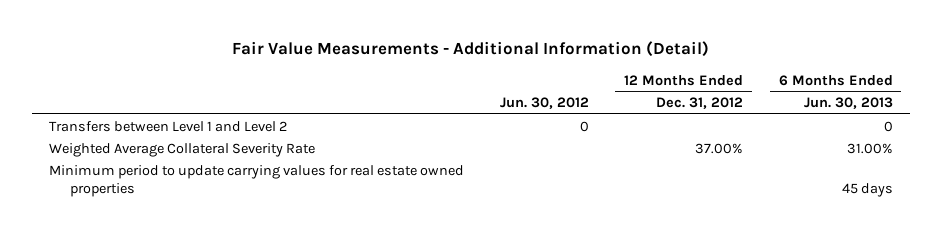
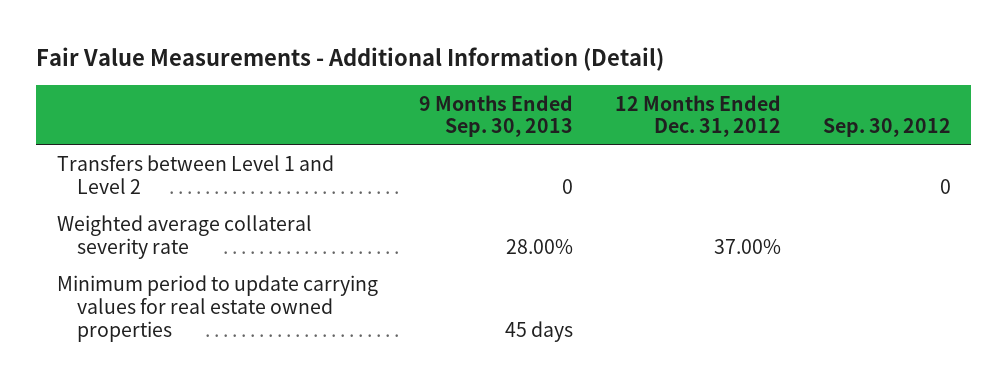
- | Jun. 30, 2012 | 12 Months Ended Dec. 31, 2012 | 6 Months Ended Jun. 30, 2013
+ | 9 Months Ended Sep. 30, 2013 | 12 Months Ended Dec. 31, 2012 | Sep. 30, 2012
- Weighted Average Collateral Severity Rate | | 37.00% | 31.00%
+ Weighted average collateral severity rate | 28.00% | 37.00% |

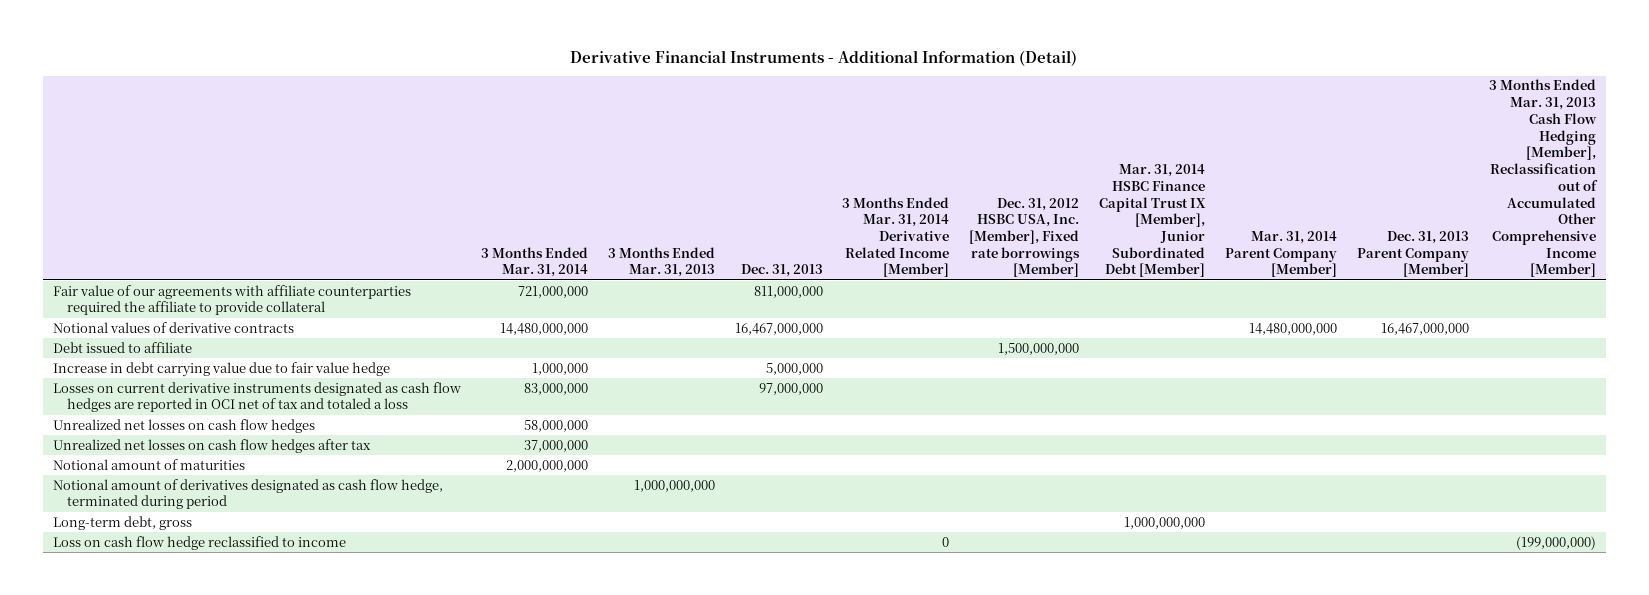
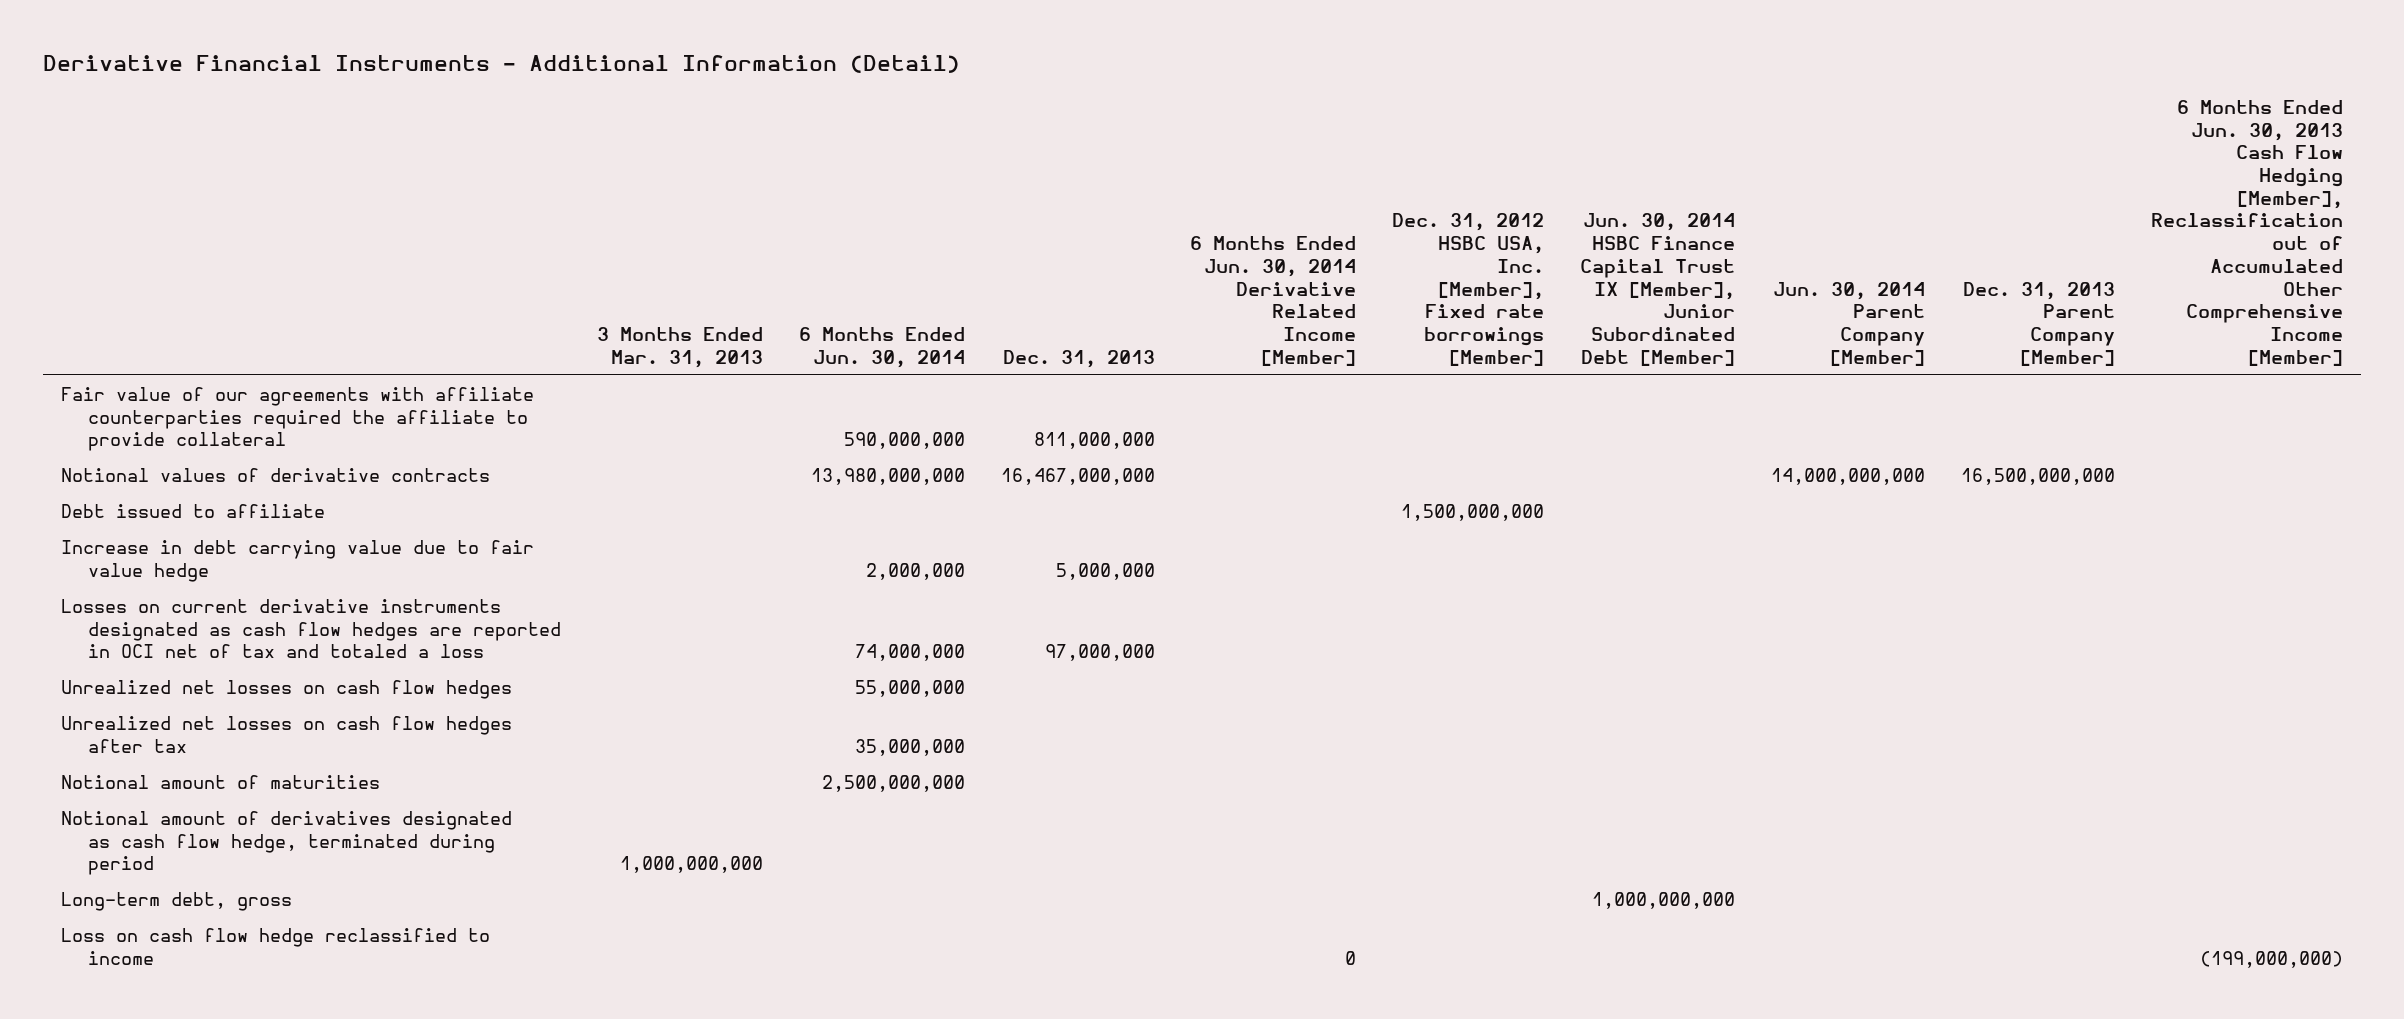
- | 3 Months Ended Mar. 31, 2014 | 3 Months Ended Mar. 31, 2013 | Dec. 31, 2013 | 3 Months Ended Mar. 31, 2014 Derivative Related Income [Member] | Dec. 31, 2012 HSBC USA, Inc. [Member], Fixed rate borrowings [Member] | Mar. 31, 2014 HSBC Finance Capital Trust IX [Member], Junior Subordinated Debt [Member] | Mar. 31, 2014 Parent Company [Member] | Dec. 31, 2013 Parent Company [Member] | 3 Months Ended Mar. 31, 2013 Cash Flow Hedging [Member], Reclassification out of Accumulated Other Comprehensive Income [Member]
+ | 3 Months Ended Mar. 31, 2013 | 6 Months Ended Jun. 30, 2014 | Dec. 31, 2013 | 6 Months Ended Jun. 30, 2014 Derivative Related Income [Member] | Dec. 31, 2012 HSBC USA, Inc. [Member], Fixed rate borrowings [Member] | Jun. 30, 2014 HSBC Finance Capital Trust IX [Member], Junior Subordinated Debt [Member] | Jun. 30, 2014 Parent Company [Member] | Dec. 31, 2013 Parent Company [Member] | 6 Months Ended Jun. 30, 2013 Cash Flow Hedging [Member], Reclassification out of Accumulated Other Comprehensive Income [Member]
- Notional values of derivative contracts | 14,480,000,000 | | 16,467,000,000 | | | | 14,480,000,000 | 16,467,000,000 |
+ Notional values of derivative contracts | | 13,980,000,000 | 16,467,000,000 | | | | 14,000,000,000 | 16,500,000,000 |

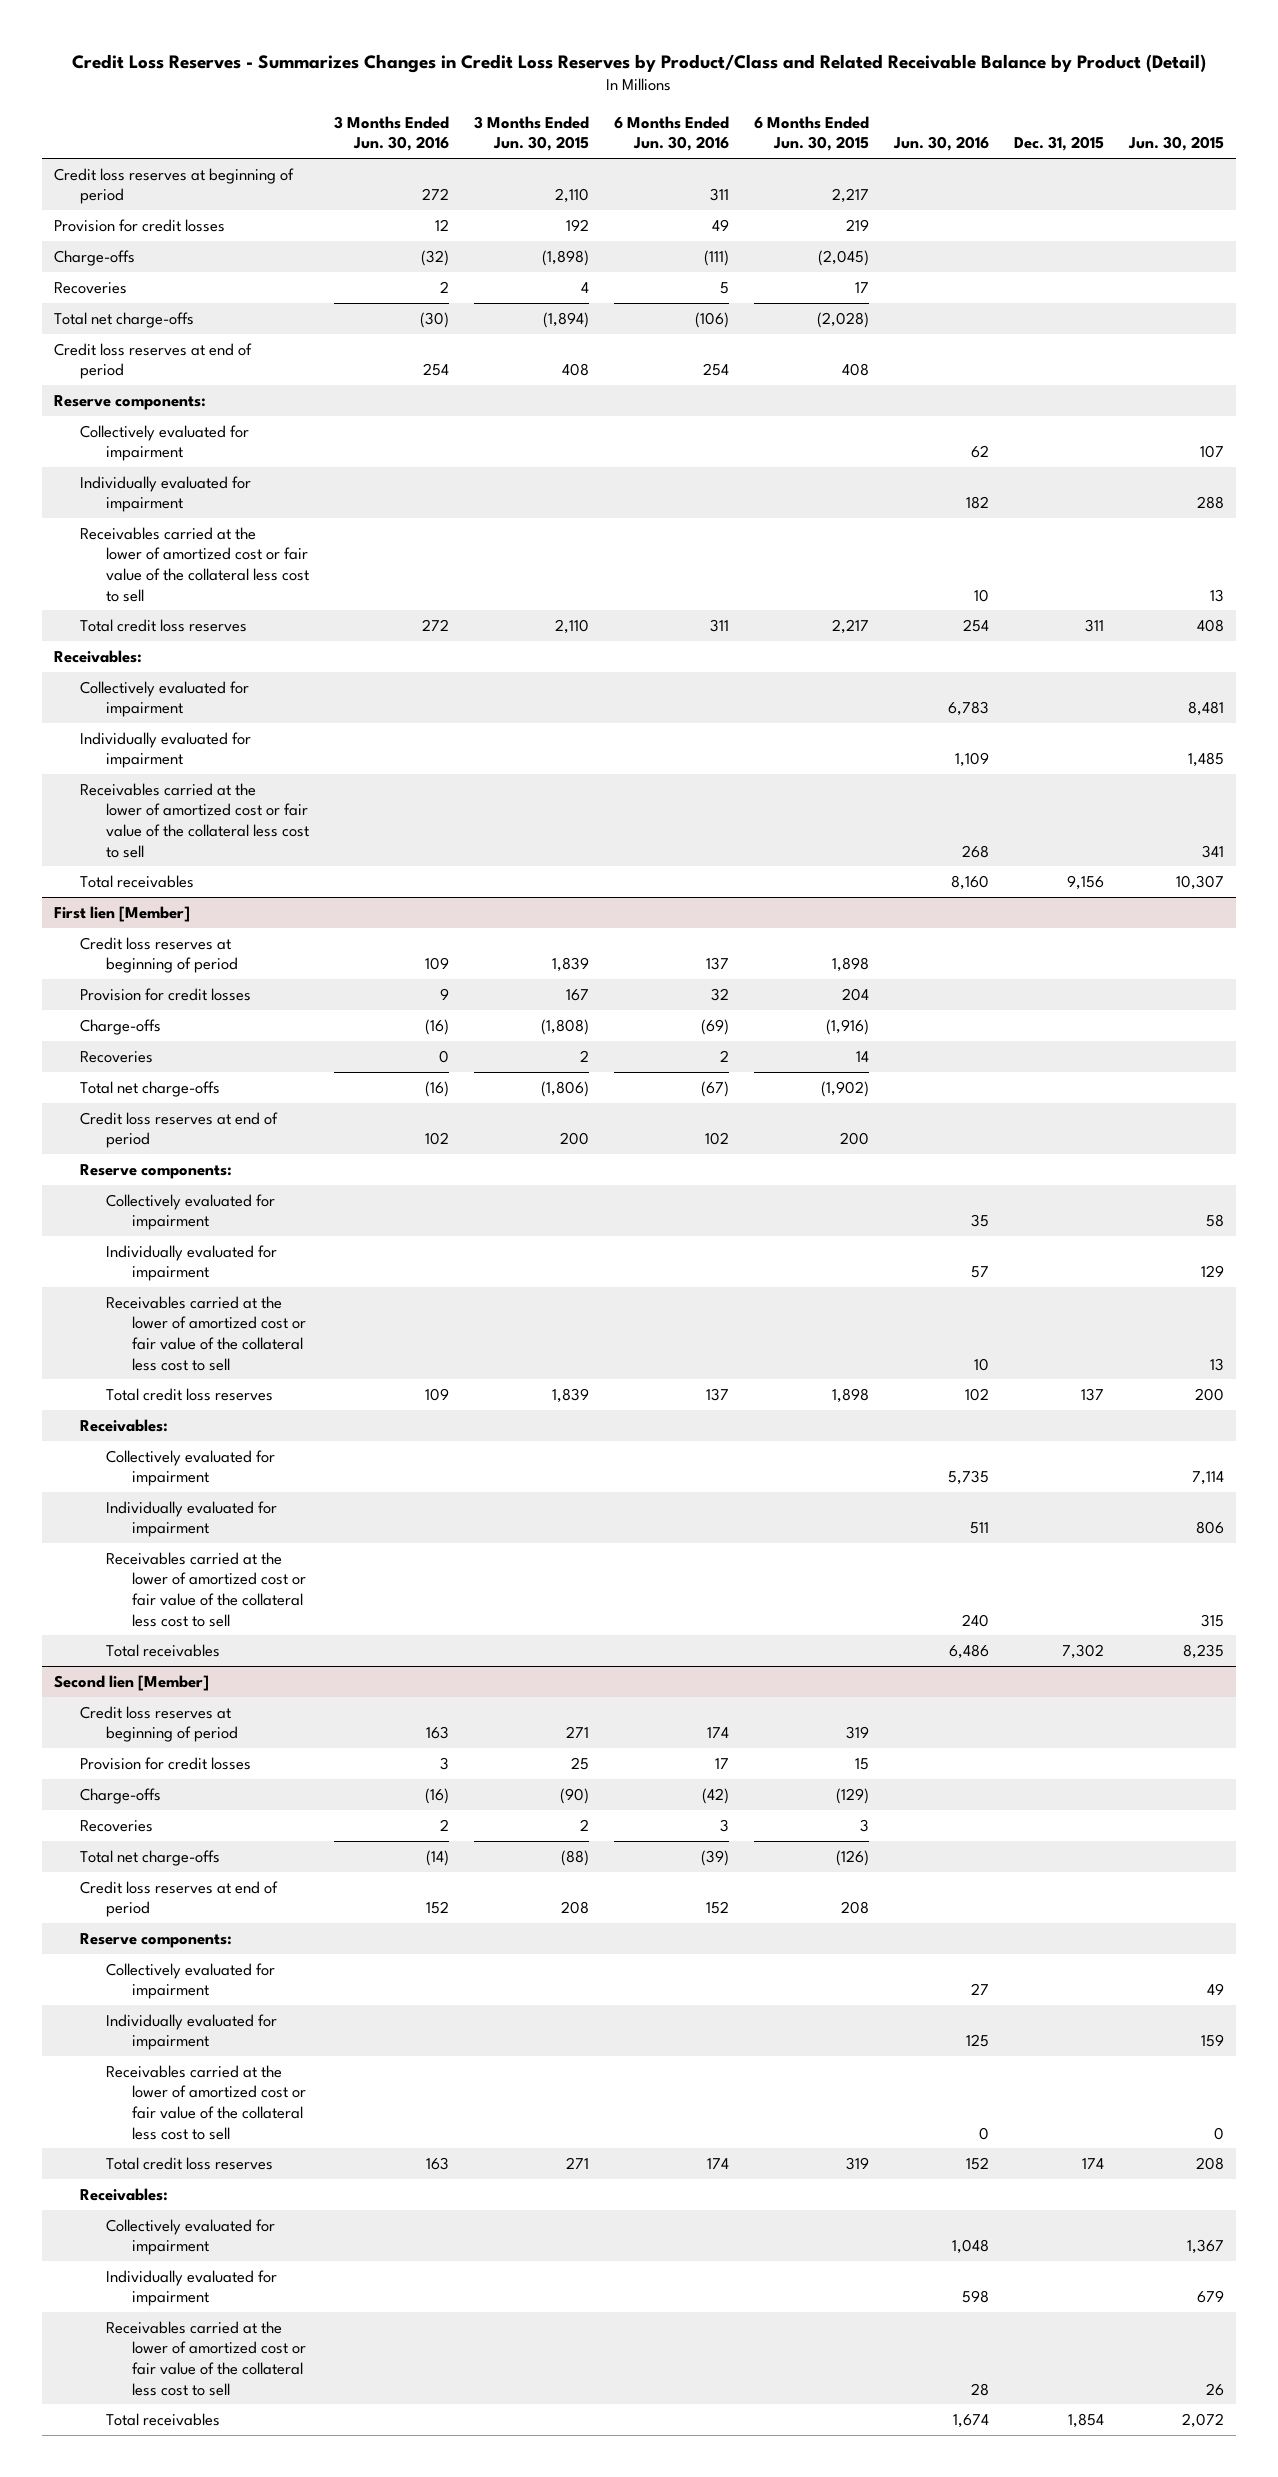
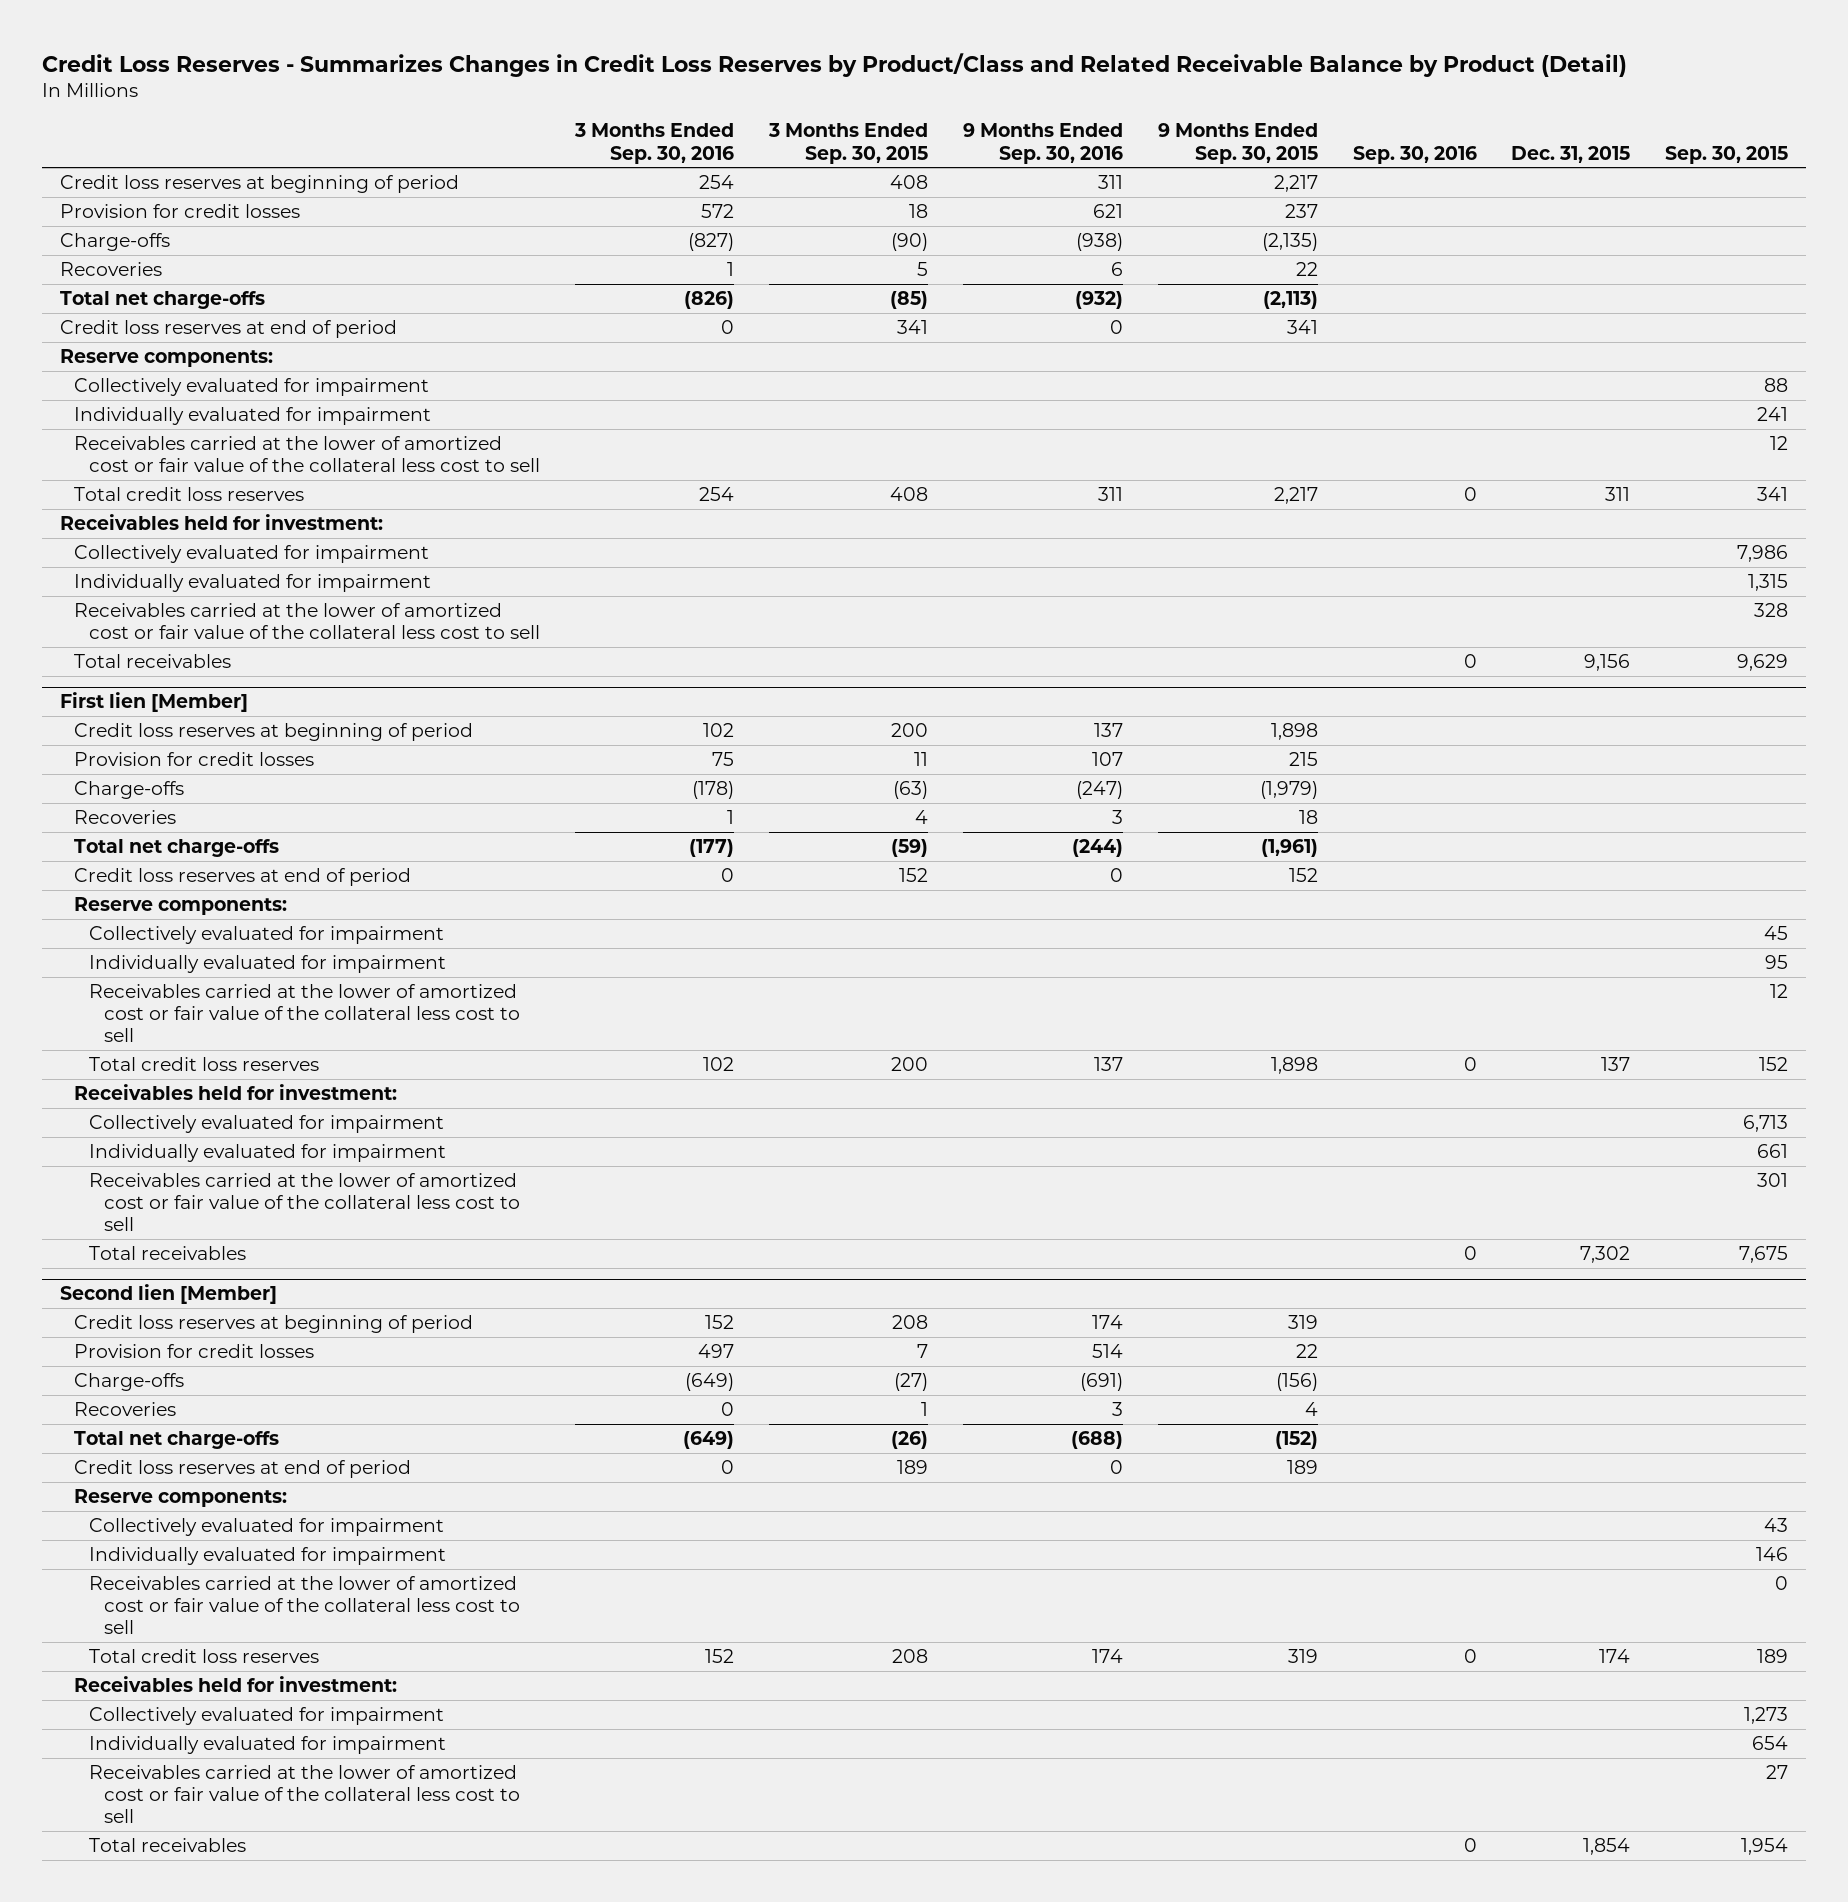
- | 3 Months Ended Jun. 30, 2016 | 3 Months Ended Jun. 30, 2015 | 6 Months Ended Jun. 30, 2016 | 6 Months Ended Jun. 30, 2015 | Jun. 30, 2016 | Dec. 31, 2015 | Jun. 30, 2015
+ | 3 Months Ended Sep. 30, 2016 | 3 Months Ended Sep. 30, 2015 | 9 Months Ended Sep. 30, 2016 | 9 Months Ended Sep. 30, 2015 | Sep. 30, 2016 | Dec. 31, 2015 | Sep. 30, 2015
- Receivables:
+ Receivables held for investment:
@ First lien [Member]
- Receivables:
+ Receivables held for investment:
@ Second lien [Member]
- Receivables:
+ Receivables held for investment:

